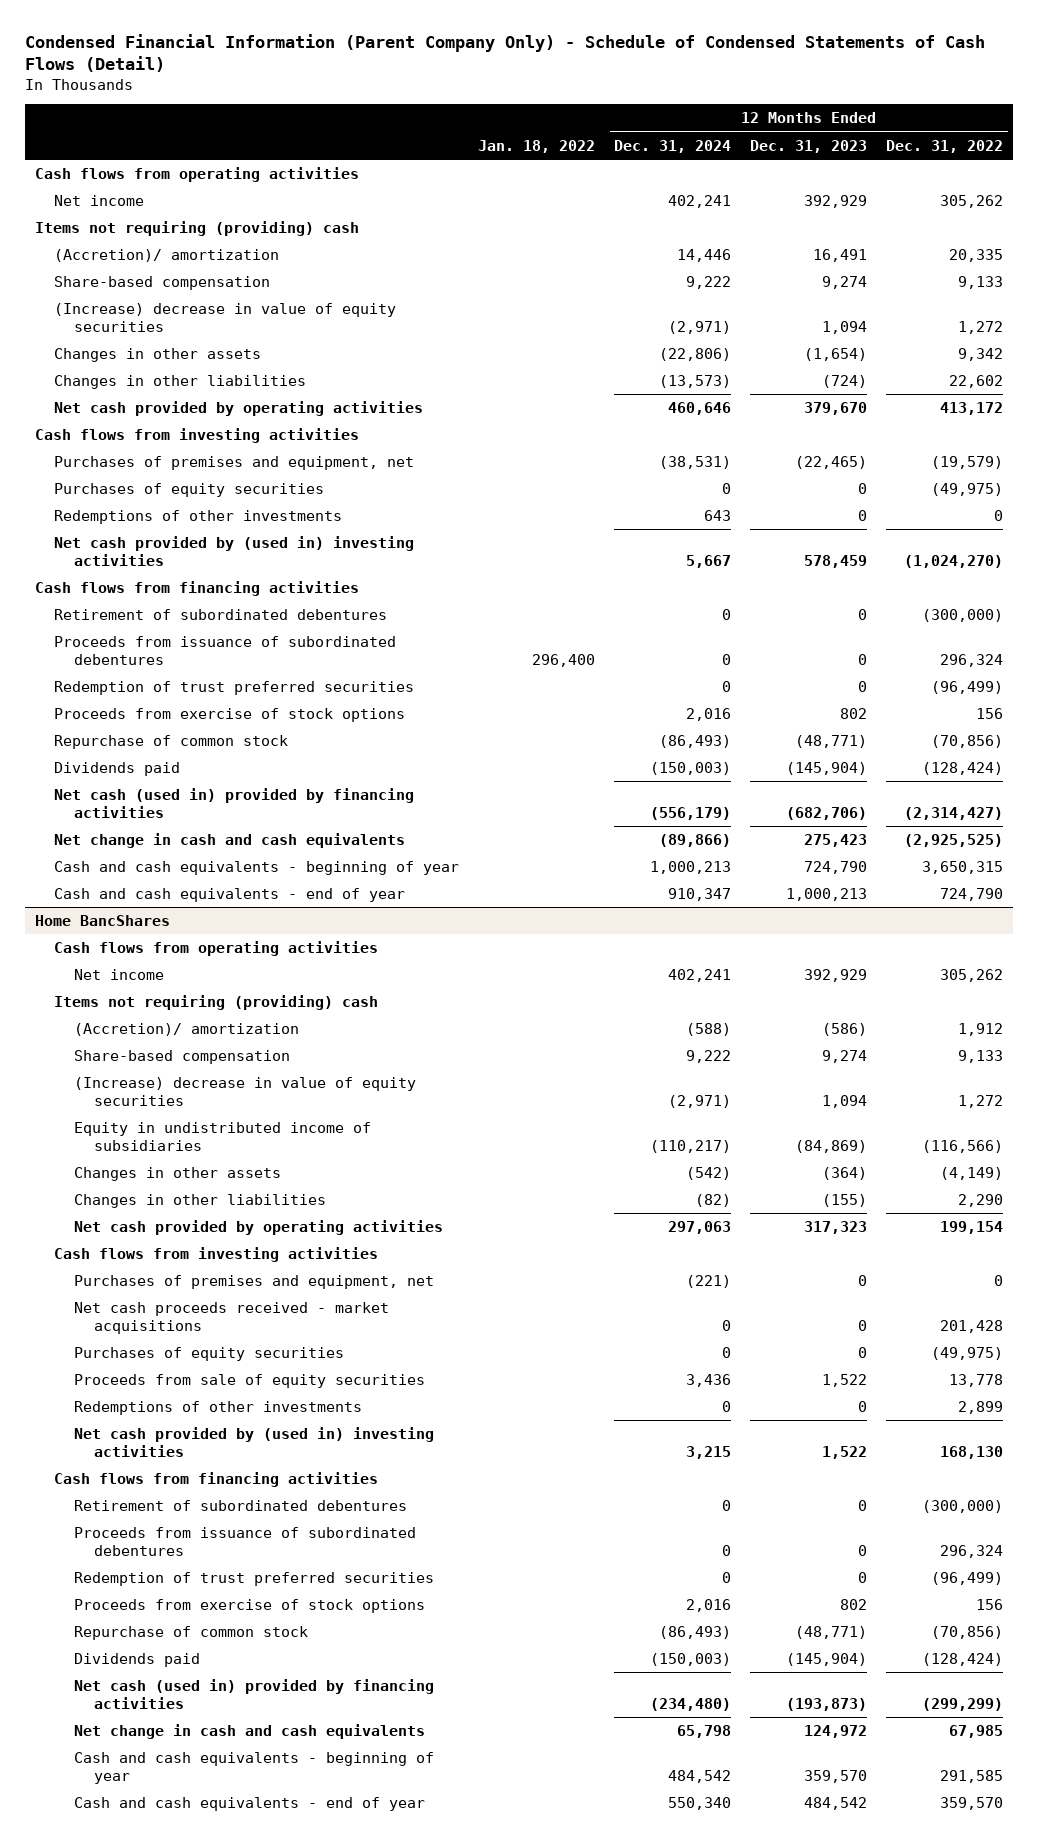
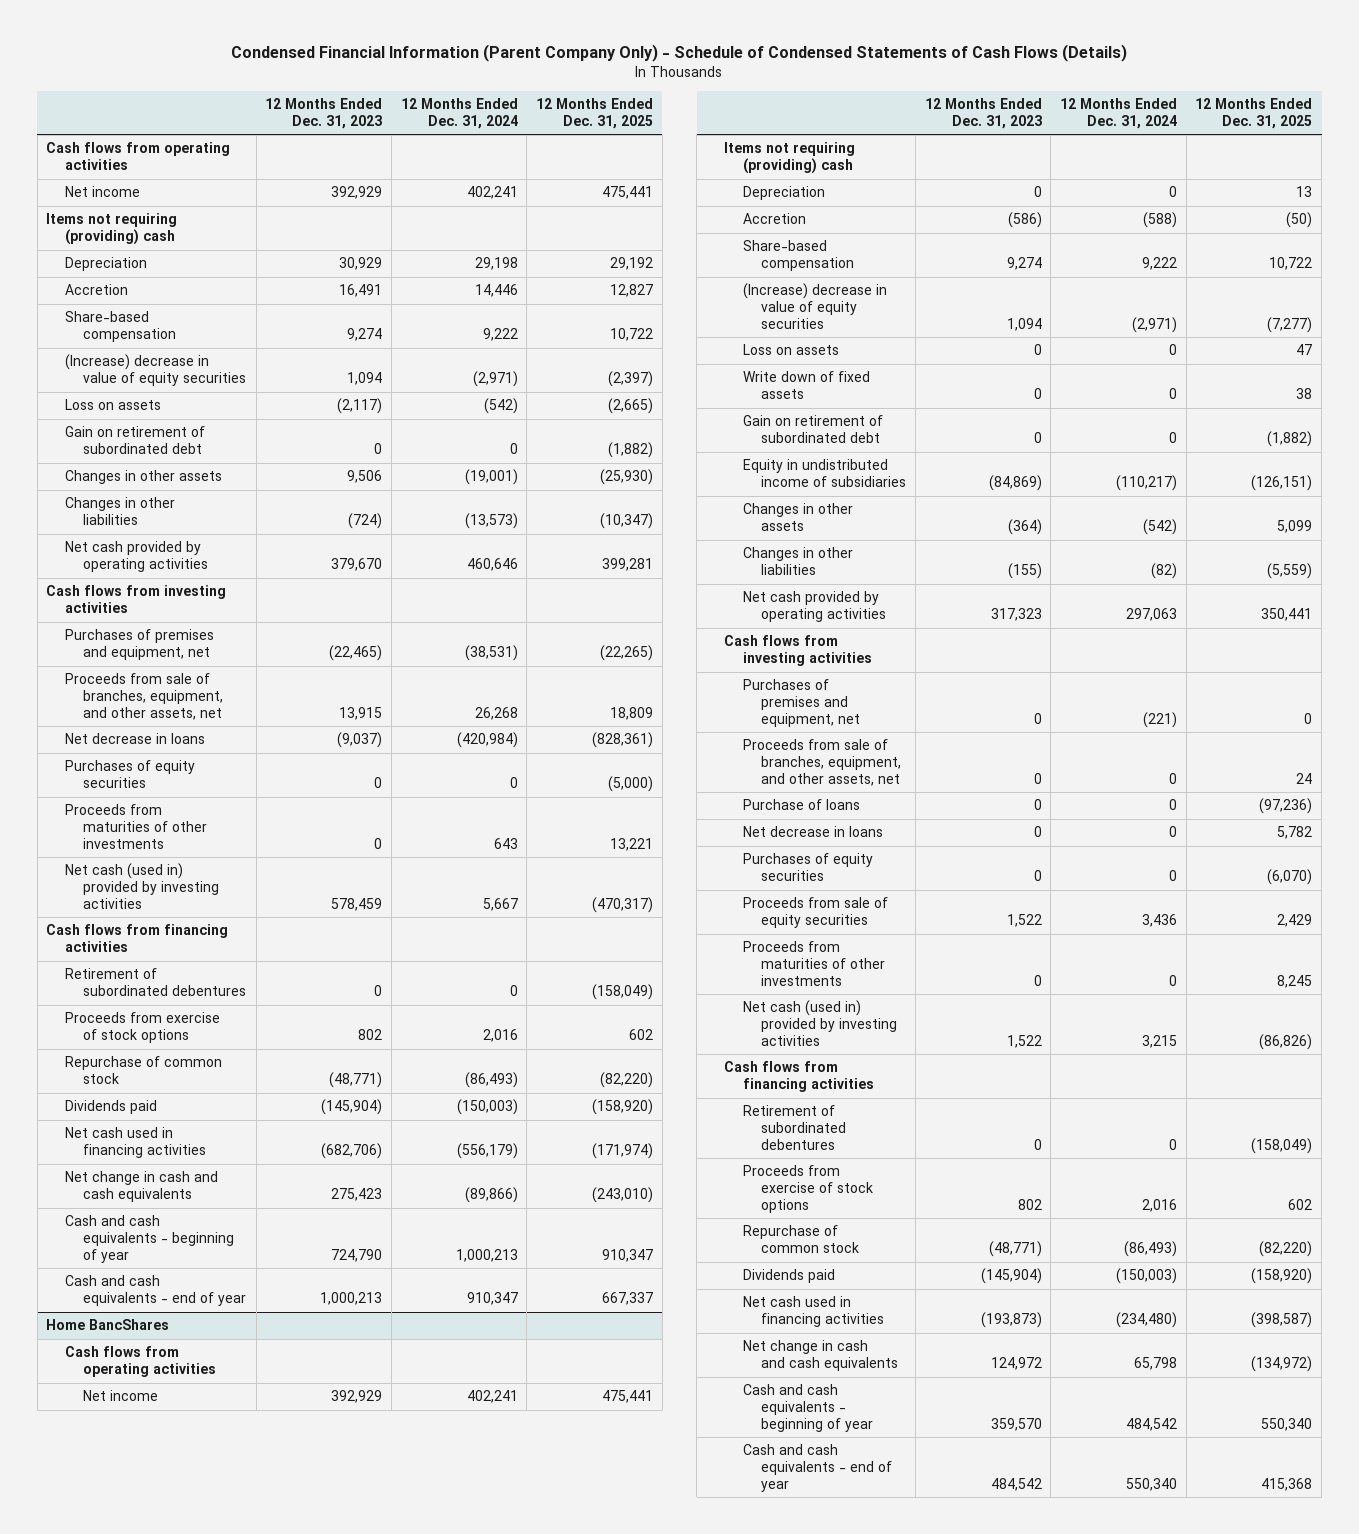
- Condensed Financial Information (Parent Company Only) - Schedule of Condensed Statements of Cash Flows (Detail)
+ Condensed Financial Information (Parent Company Only) - Schedule of Condensed Statements of Cash Flows (Details)
- | Jan. 18, 2022 | 12 Months Ended Dec. 31, 2024 | 12 Months Ended Dec. 31, 2023 | 12 Months Ended Dec. 31, 2022
+ | 12 Months Ended Dec. 31, 2023 | 12 Months Ended Dec. 31, 2024 | 12 Months Ended Dec. 31, 2025
- (Accretion)/ amortization | | 14,446 | 16,491 | 20,335
+ Depreciation | 30,929 | 29,198 | 29,192
+ Accretion | 16,491 | 14,446 | 12,827
- Changes in other assets | | (22,806) | (1,654) | 9,342
+ Loss on assets | (2,117) | (542) | (2,665)
+ Gain on retirement of subordinated debt | 0 | 0 | (1,882)
+ Changes in other assets | 9,506 | (19,001) | (25,930)
+ Proceeds from sale of branches, equipment, and other assets, net | 13,915 | 26,268 | 18,809
+ Net decrease in loans | (9,037) | (420,984) | (828,361)
- Redemptions of other investments | | 643 | 0 | 0
- Net cash provided by (used in) investing activities | | 5,667 | 578,459 | (1,024,270)
+ Proceeds from maturities of other investments | 0 | 643 | 13,221
+ Net cash (used in) provided by investing activities | 578,459 | 5,667 | (470,317)
- Proceeds from issuance of subordinated debentures | 296,400 | 0 | 0 | 296,324
- Redemption of trust preferred securities | | 0 | 0 | (96,499)
- Net cash (used in) provided by financing activities | | (556,179) | (682,706) | (2,314,427)
+ Net cash used in financing activities | (682,706) | (556,179) | (171,974)
@ Home BancShares
- (Accretion)/ amortization | | (588) | (586) | 1,912
+ Depreciation | 0 | 0 | 13
+ Accretion | (586) | (588) | (50)
+ Loss on assets | 0 | 0 | 47
+ Write down of fixed assets | 0 | 0 | 38
+ Gain on retirement of subordinated debt | 0 | 0 | (1,882)
- Net cash proceeds received - market acquisitions | | 0 | 0 | 201,428
+ Proceeds from sale of branches, equipment, and other assets, net | 0 | 0 | 24
+ Purchase of loans | 0 | 0 | (97,236)
+ Net decrease in loans | 0 | 0 | 5,782
- Redemptions of other investments | | 0 | 0 | 2,899
- Net cash provided by (used in) investing activities | | 3,215 | 1,522 | 168,130
+ Proceeds from maturities of other investments | 0 | 0 | 8,245
+ Net cash (used in) provided by investing activities | 1,522 | 3,215 | (86,826)
- Proceeds from issuance of subordinated debentures | | 0 | 0 | 296,324
- Redemption of trust preferred securities | | 0 | 0 | (96,499)
- Net cash (used in) provided by financing activities | | (234,480) | (193,873) | (299,299)
+ Net cash used in financing activities | (193,873) | (234,480) | (398,587)

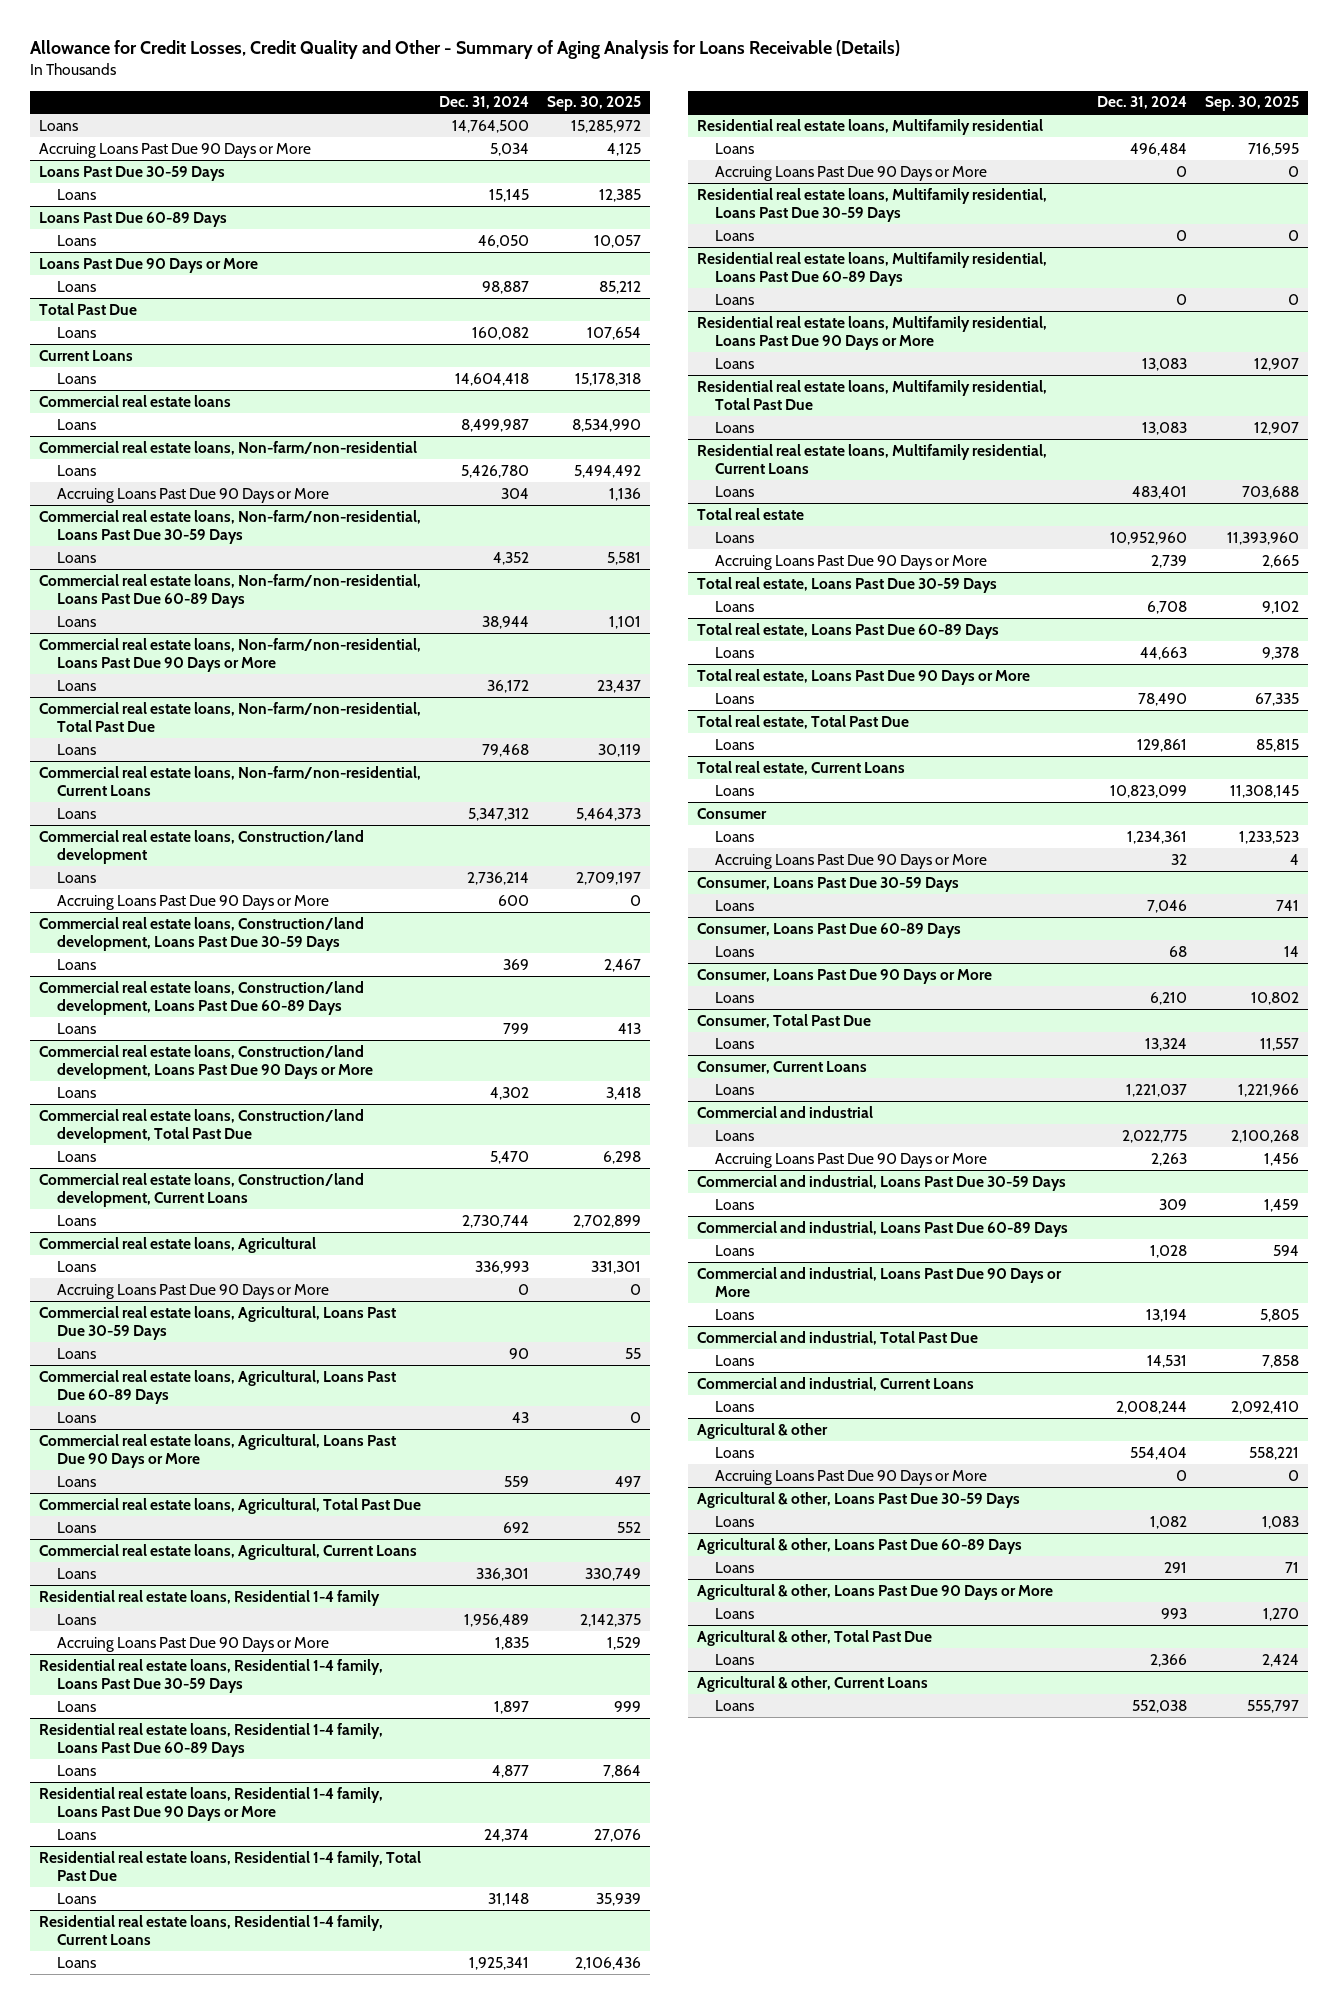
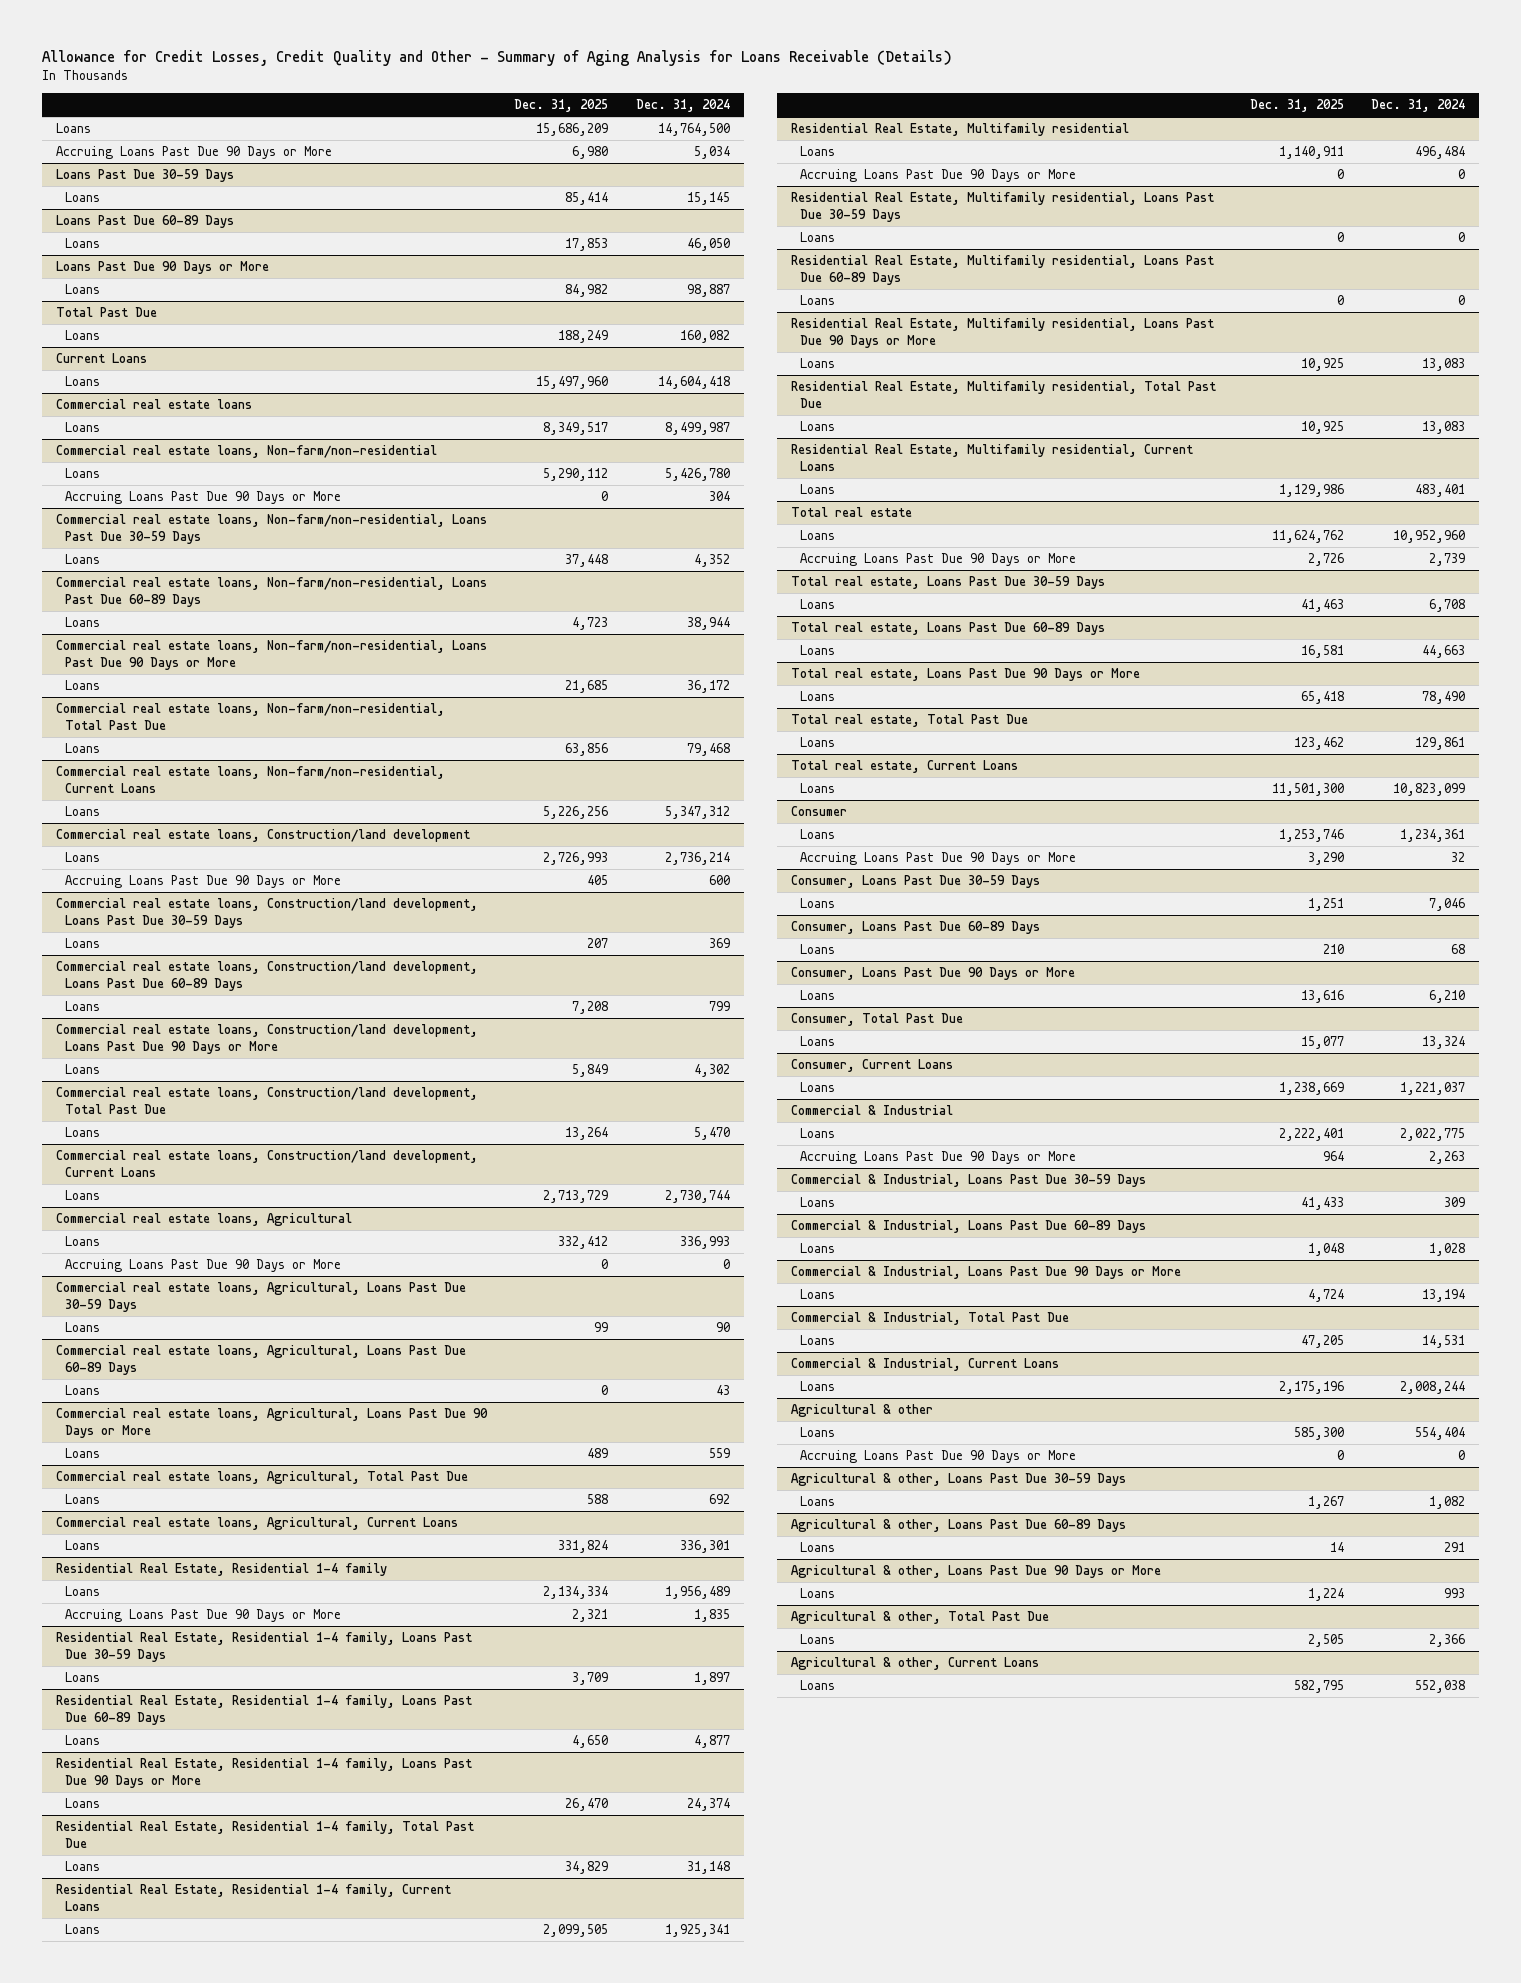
- | Dec. 31, 2024 | Sep. 30, 2025
+ | Dec. 31, 2025 | Dec. 31, 2024
- Residential real estate loans, Residential 1-4 family
+ Residential Real Estate, Residential 1-4 family
- Residential real estate loans, Residential 1-4 family, Loans Past Due 30-59 Days
+ Residential Real Estate, Residential 1-4 family, Loans Past Due 30-59 Days
- Residential real estate loans, Residential 1-4 family, Loans Past Due 60-89 Days
+ Residential Real Estate, Residential 1-4 family, Loans Past Due 60-89 Days
- Residential real estate loans, Residential 1-4 family, Loans Past Due 90 Days or More
+ Residential Real Estate, Residential 1-4 family, Loans Past Due 90 Days or More
- Residential real estate loans, Residential 1-4 family, Total Past Due
+ Residential Real Estate, Residential 1-4 family, Total Past Due
- Residential real estate loans, Residential 1-4 family, Current Loans
+ Residential Real Estate, Residential 1-4 family, Current Loans
- Residential real estate loans, Multifamily residential
+ Residential Real Estate, Multifamily residential
- Residential real estate loans, Multifamily residential, Loans Past Due 30-59 Days
+ Residential Real Estate, Multifamily residential, Loans Past Due 30-59 Days
- Residential real estate loans, Multifamily residential, Loans Past Due 60-89 Days
+ Residential Real Estate, Multifamily residential, Loans Past Due 60-89 Days
- Residential real estate loans, Multifamily residential, Loans Past Due 90 Days or More
+ Residential Real Estate, Multifamily residential, Loans Past Due 90 Days or More
- Residential real estate loans, Multifamily residential, Total Past Due
+ Residential Real Estate, Multifamily residential, Total Past Due
- Residential real estate loans, Multifamily residential, Current Loans
+ Residential Real Estate, Multifamily residential, Current Loans
- Commercial and industrial
+ Commercial & Industrial
- Commercial and industrial, Loans Past Due 30-59 Days
+ Commercial & Industrial, Loans Past Due 30-59 Days
- Commercial and industrial, Loans Past Due 60-89 Days
+ Commercial & Industrial, Loans Past Due 60-89 Days
- Commercial and industrial, Loans Past Due 90 Days or More
+ Commercial & Industrial, Loans Past Due 90 Days or More
- Commercial and industrial, Total Past Due
+ Commercial & Industrial, Total Past Due
- Commercial and industrial, Current Loans
+ Commercial & Industrial, Current Loans

